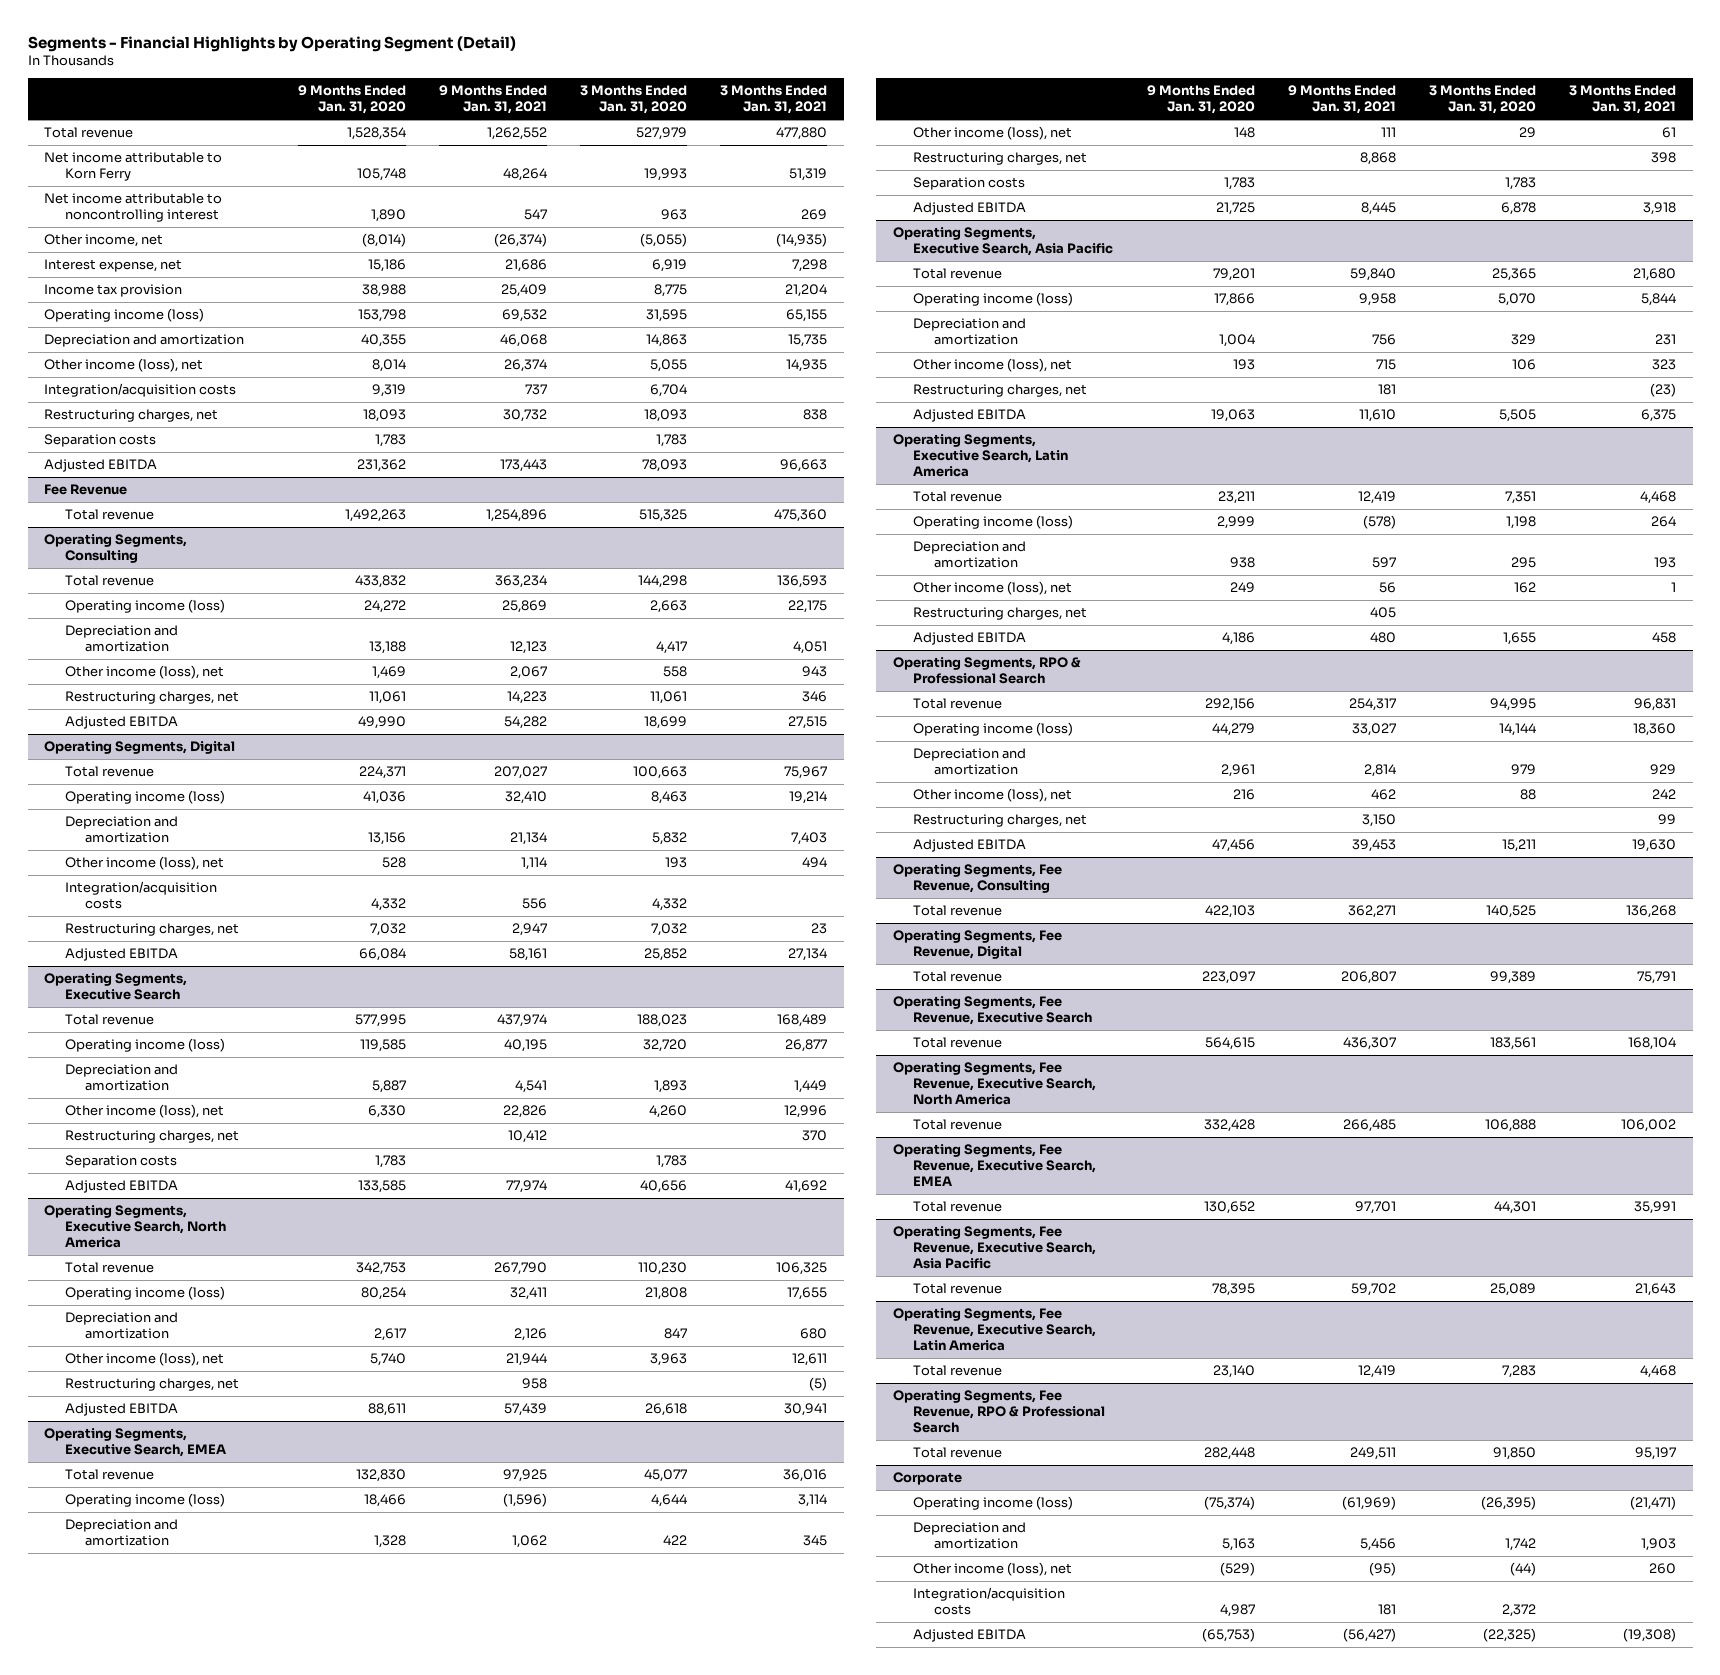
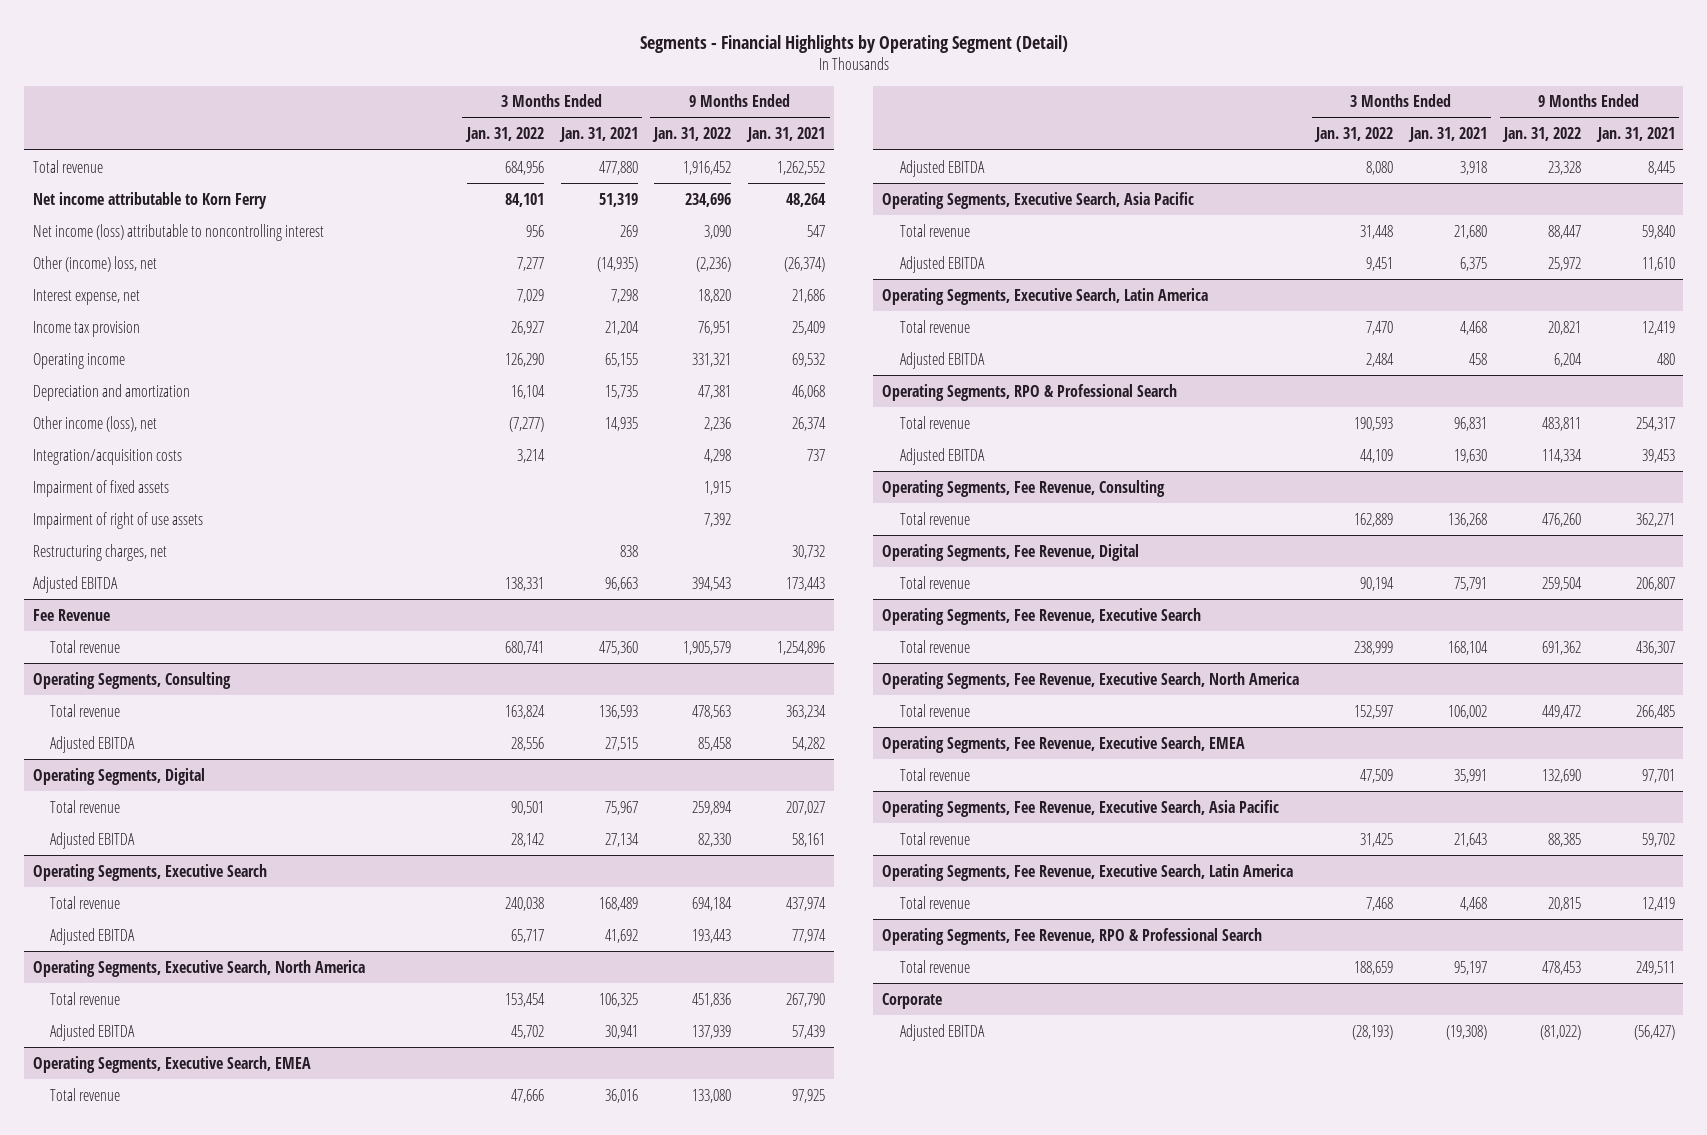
- | 9 Months Ended Jan. 31, 2020 | 9 Months Ended Jan. 31, 2021 | 3 Months Ended Jan. 31, 2020 | 3 Months Ended Jan. 31, 2021
+ | 3 Months Ended Jan. 31, 2022 | 3 Months Ended Jan. 31, 2021 | 9 Months Ended Jan. 31, 2022 | 9 Months Ended Jan. 31, 2021
- Net income attributable to noncontrolling interest | 1,890 | 547 | 963 | 269
- Other income, net | (8,014) | (26,374) | (5,055) | (14,935)
+ Net income (loss) attributable to noncontrolling interest | 956 | 269 | 3,090 | 547
+ Other (income) loss, net | 7,277 | (14,935) | (2,236) | (26,374)
- Operating income (loss) | 153,798 | 69,532 | 31,595 | 65,155
+ Operating income | 126,290 | 65,155 | 331,321 | 69,532
+ Impairment of fixed assets | | | 1,915 |
+ Impairment of right of use assets | | | 7,392 |
- Separation costs | 1,783 | | 1,783 |
@ Operating Segments, Consulting
- Operating income (loss) | 24,272 | 25,869 | 2,663 | 22,175
- Depreciation and amortization | 13,188 | 12,123 | 4,417 | 4,051
- Other income (loss), net | 1,469 | 2,067 | 558 | 943
- Restructuring charges, net | 11,061 | 14,223 | 11,061 | 346
@ Operating Segments, Digital
- Operating income (loss) | 41,036 | 32,410 | 8,463 | 19,214
- Depreciation and amortization | 13,156 | 21,134 | 5,832 | 7,403
- Other income (loss), net | 528 | 1,114 | 193 | 494
- Integration/acquisition costs | 4,332 | 556 | 4,332 |
- Restructuring charges, net | 7,032 | 2,947 | 7,032 | 23
@ Operating Segments, Executive Search
- Operating income (loss) | 119,585 | 40,195 | 32,720 | 26,877
- Depreciation and amortization | 5,887 | 4,541 | 1,893 | 1,449
- Other income (loss), net | 6,330 | 22,826 | 4,260 | 12,996
- Restructuring charges, net | | 10,412 | | 370
- Separation costs | 1,783 | | 1,783 |
@ Operating Segments, Executive Search, North America
- Operating income (loss) | 80,254 | 32,411 | 21,808 | 17,655
- Depreciation and amortization | 2,617 | 2,126 | 847 | 680
- Other income (loss), net | 5,740 | 21,944 | 3,963 | 12,611
- Restructuring charges, net | | 958 | | (5)
@ Operating Segments, Executive Search, EMEA
- Operating income (loss) | 18,466 | (1,596) | 4,644 | 3,114
- Depreciation and amortization | 1,328 | 1,062 | 422 | 345
- Other income (loss), net | 148 | 111 | 29 | 61
- Restructuring charges, net | | 8,868 | | 398
- Separation costs | 1,783 | | 1,783 |
@ Operating Segments, Executive Search, Asia Pacific
- Operating income (loss) | 17,866 | 9,958 | 5,070 | 5,844
- Depreciation and amortization | 1,004 | 756 | 329 | 231
- Other income (loss), net | 193 | 715 | 106 | 323
- Restructuring charges, net | | 181 | | (23)
@ Operating Segments, Executive Search, Latin America
- Operating income (loss) | 2,999 | (578) | 1,198 | 264
- Depreciation and amortization | 938 | 597 | 295 | 193
- Other income (loss), net | 249 | 56 | 162 | 1
- Restructuring charges, net | | 405 | |
@ Operating Segments, RPO & Professional Search
- Operating income (loss) | 44,279 | 33,027 | 14,144 | 18,360
- Depreciation and amortization | 2,961 | 2,814 | 979 | 929
- Other income (loss), net | 216 | 462 | 88 | 242
- Restructuring charges, net | | 3,150 | | 99
@ Corporate
- Operating income (loss) | (75,374) | (61,969) | (26,395) | (21,471)
- Depreciation and amortization | 5,163 | 5,456 | 1,742 | 1,903
- Other income (loss), net | (529) | (95) | (44) | 260
- Integration/acquisition costs | 4,987 | 181 | 2,372 |

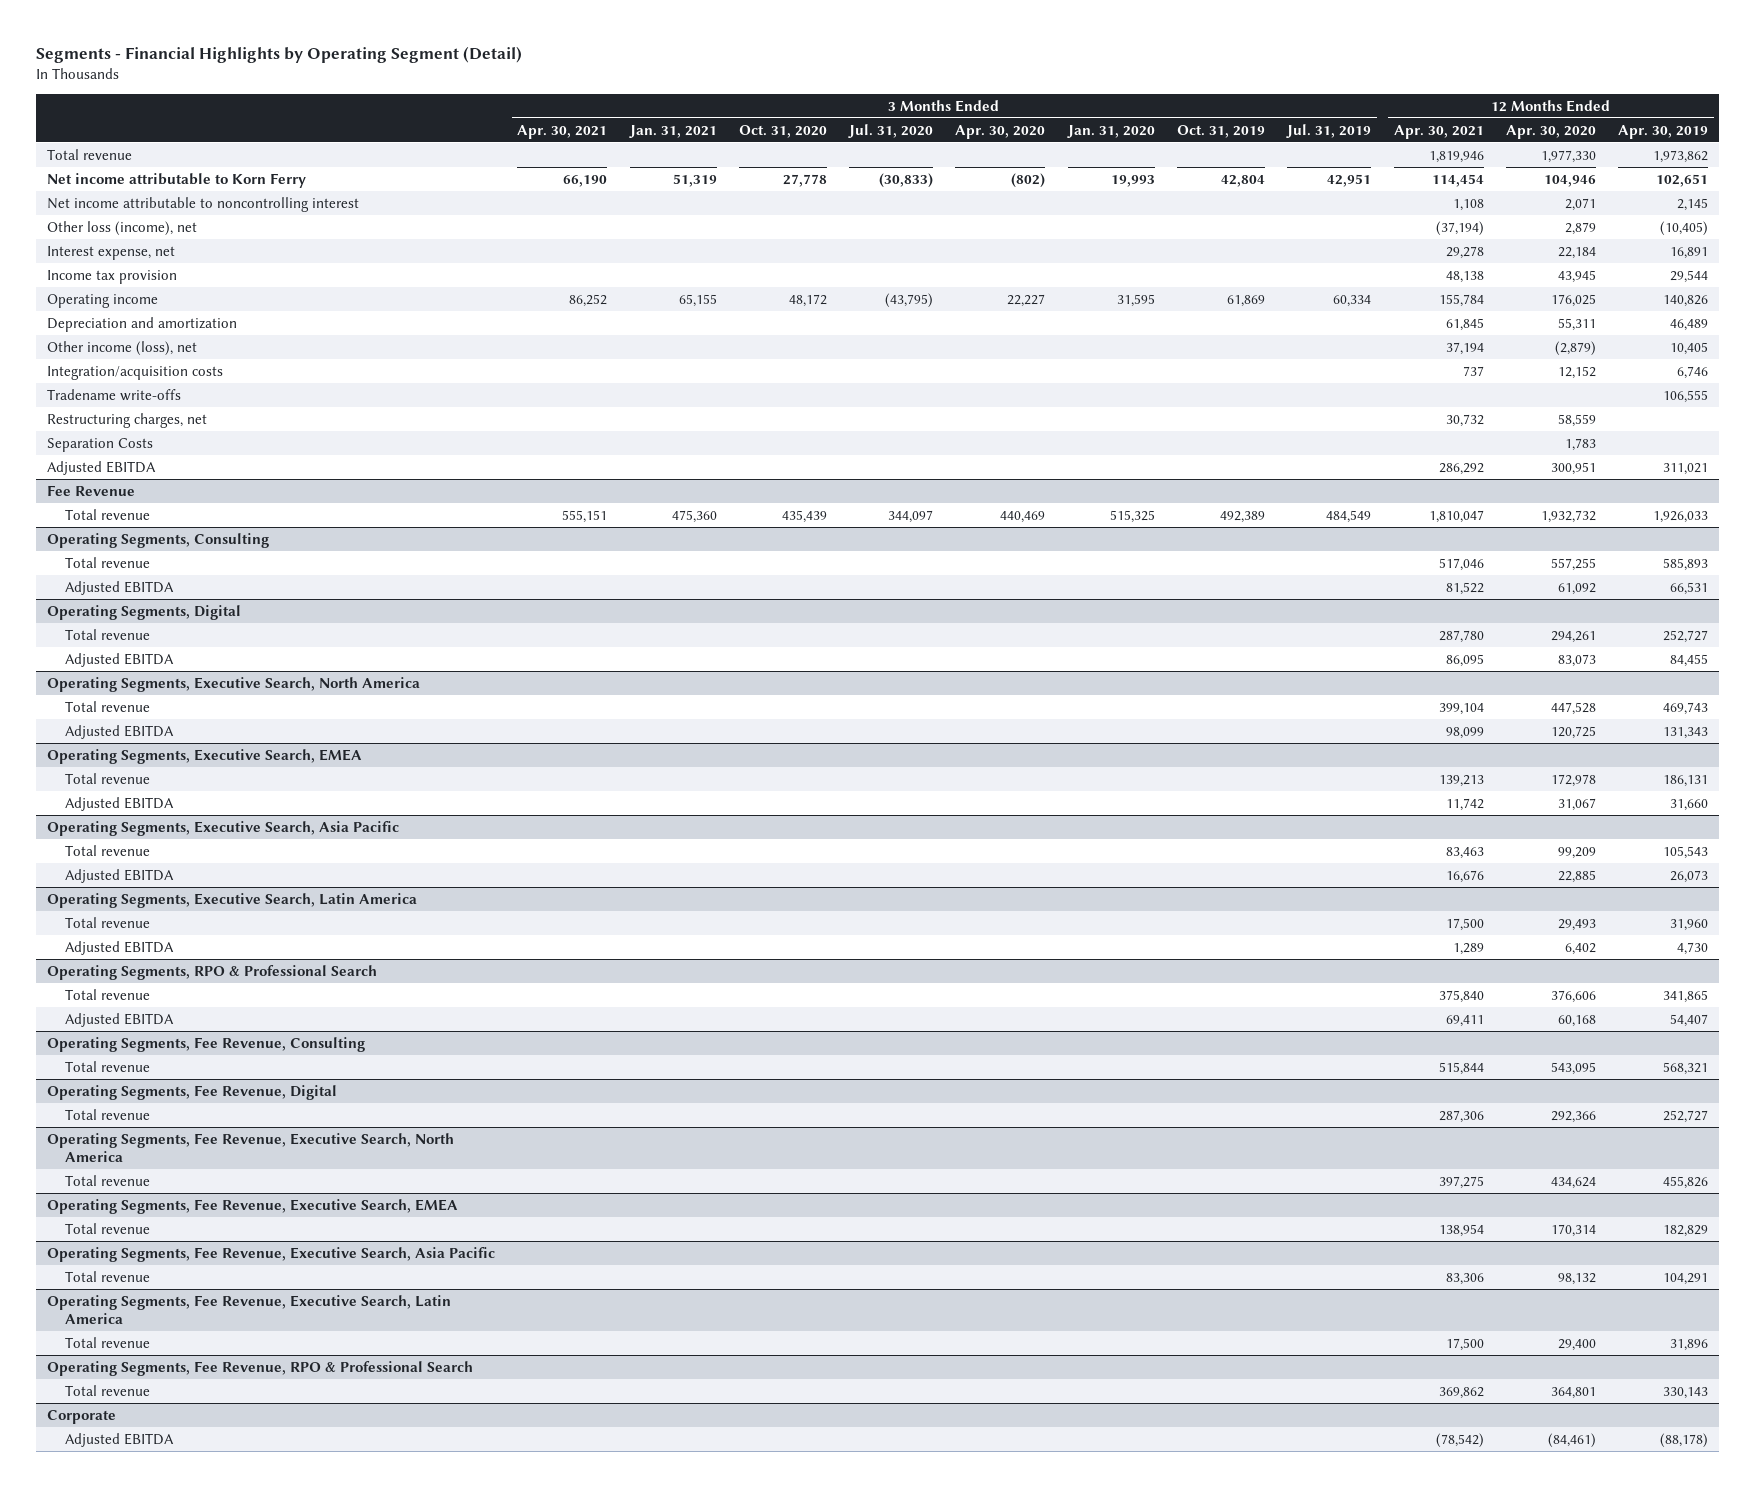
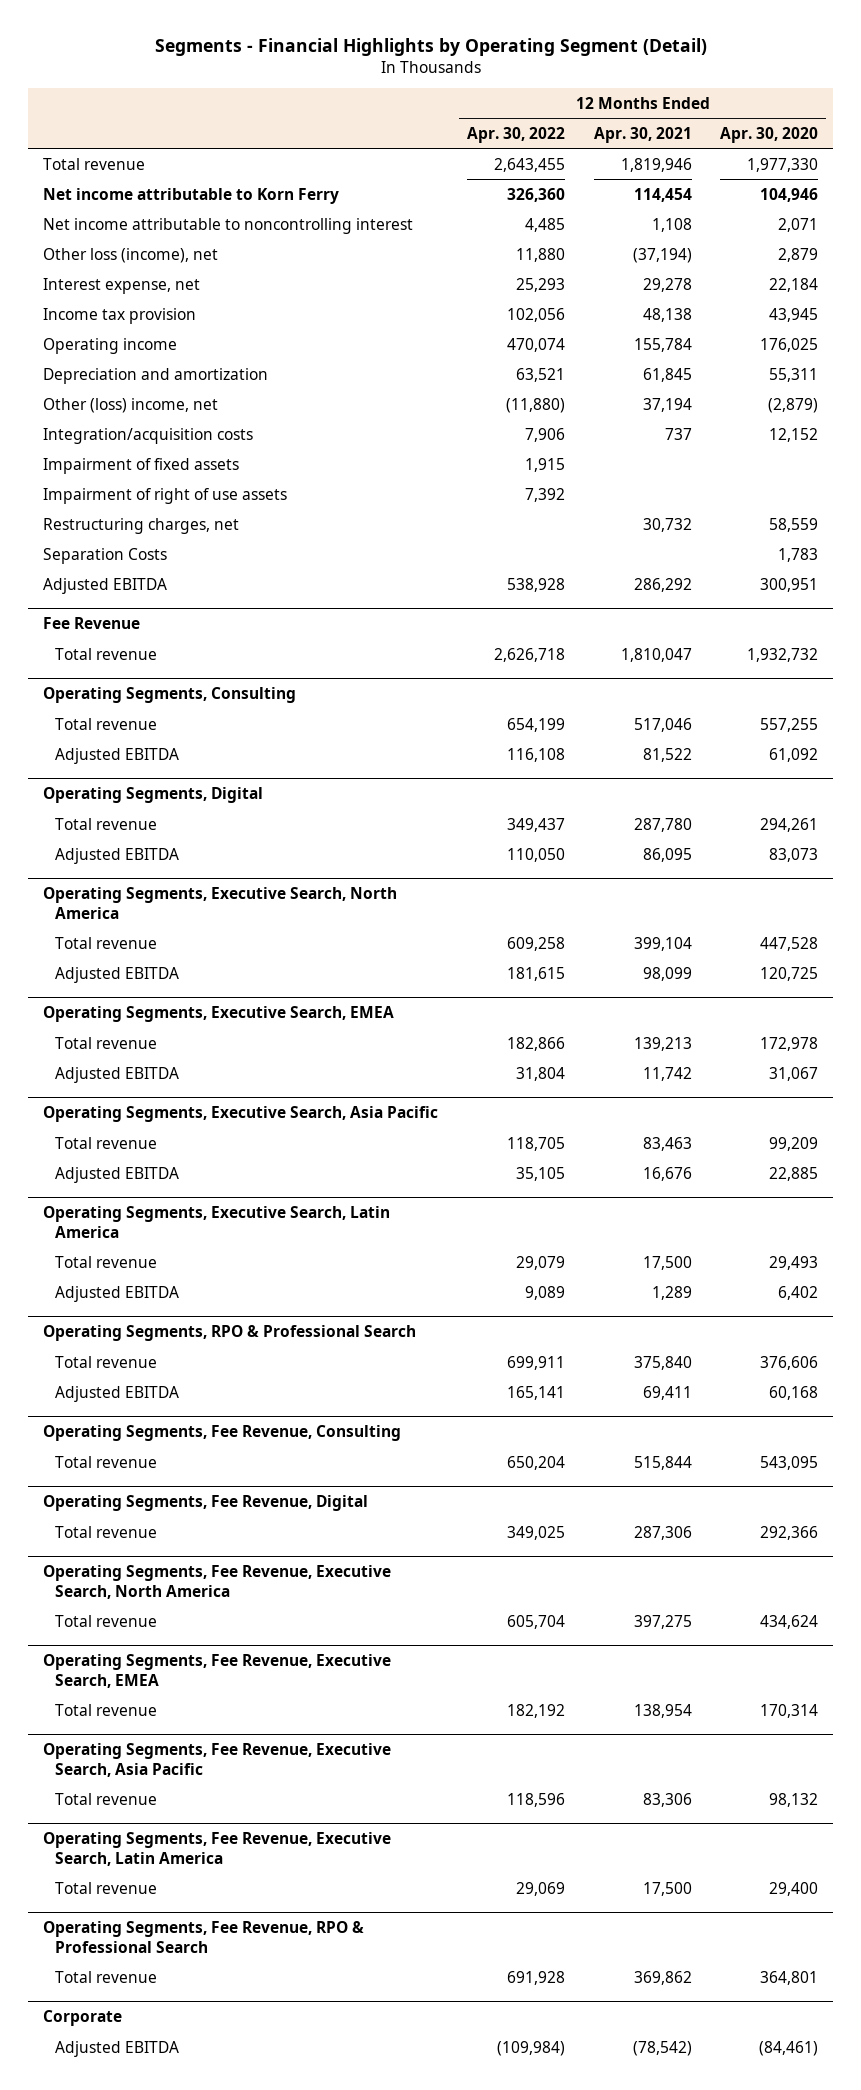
- | 3 Months Ended Apr. 30, 2021 | 3 Months Ended Jan. 31, 2021 | 3 Months Ended Oct. 31, 2020 | 3 Months Ended Jul. 31, 2020 | 3 Months Ended Apr. 30, 2020 | 3 Months Ended Jan. 31, 2020 | 3 Months Ended Oct. 31, 2019 | 3 Months Ended Jul. 31, 2019 | 12 Months Ended Apr. 30, 2021 | 12 Months Ended Apr. 30, 2020 | 12 Months Ended Apr. 30, 2019
+ | 12 Months Ended Apr. 30, 2022 | 12 Months Ended Apr. 30, 2021 | 12 Months Ended Apr. 30, 2020
- Other income (loss), net | | | | | | | | | 37,194 | (2,879) | 10,405
+ Other (loss) income, net | (11,880) | 37,194 | (2,879)
- Tradename write-offs | | | | | | | | | | | 106,555
+ Impairment of fixed assets | 1,915 | |
+ Impairment of right of use assets | 7,392 | |

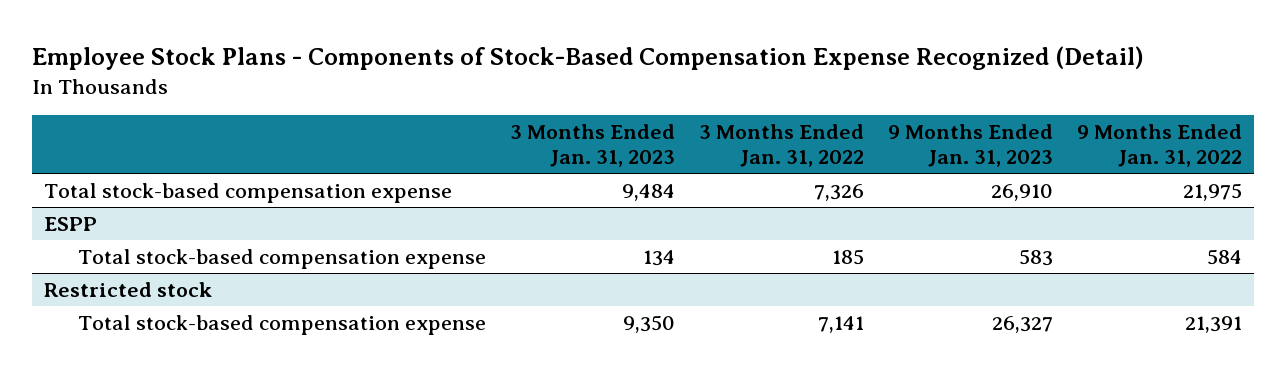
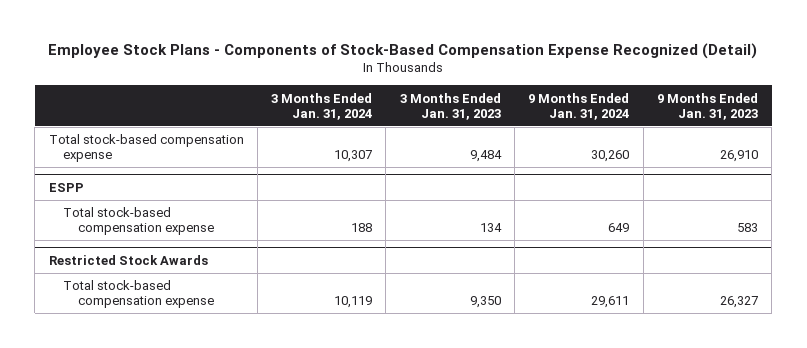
- | 3 Months Ended Jan. 31, 2023 | 3 Months Ended Jan. 31, 2022 | 9 Months Ended Jan. 31, 2023 | 9 Months Ended Jan. 31, 2022
+ | 3 Months Ended Jan. 31, 2024 | 3 Months Ended Jan. 31, 2023 | 9 Months Ended Jan. 31, 2024 | 9 Months Ended Jan. 31, 2023
- Restricted stock
+ Restricted Stock Awards

